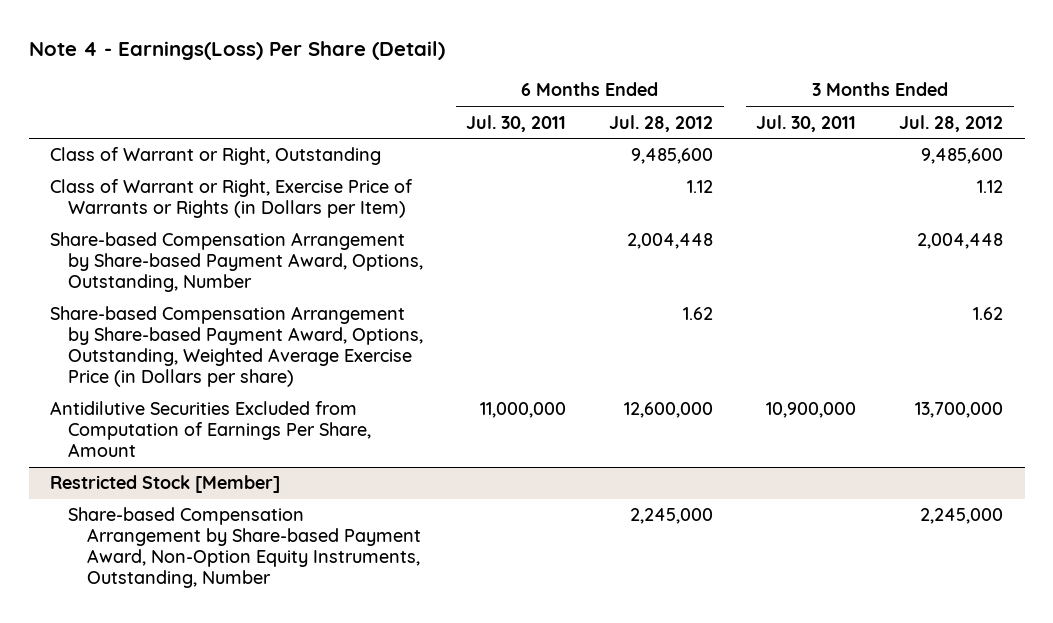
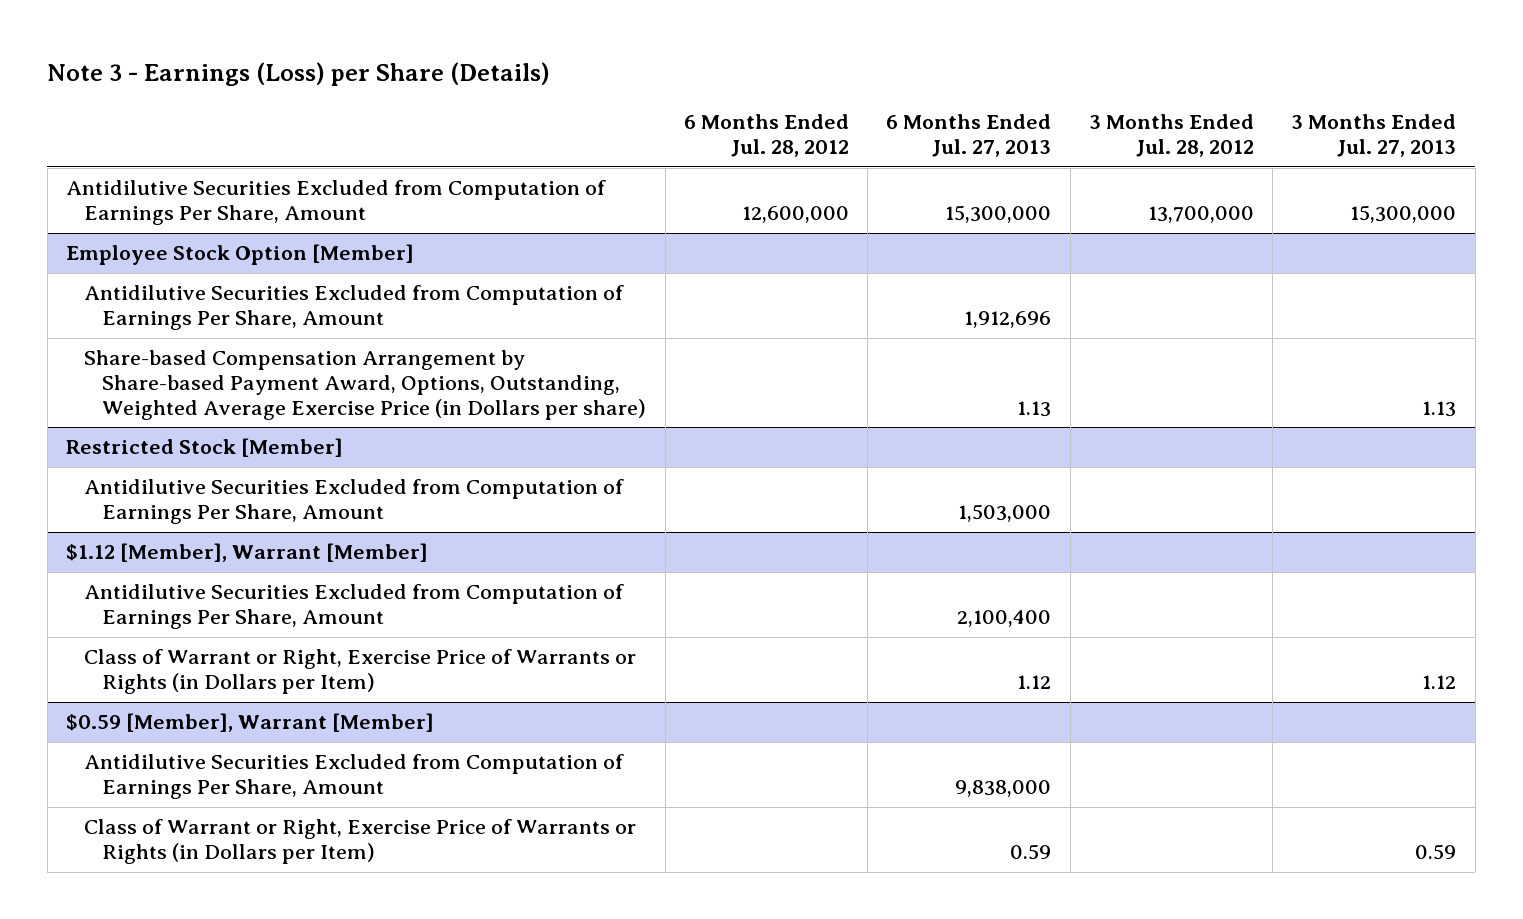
- Note 4 - Earnings(Loss) Per Share (Detail)
+ Note 3 - Earnings (Loss) per Share (Details)
- | 6 Months Ended Jul. 30, 2011 | 6 Months Ended Jul. 28, 2012 | 3 Months Ended Jul. 30, 2011 | 3 Months Ended Jul. 28, 2012
+ | 6 Months Ended Jul. 28, 2012 | 6 Months Ended Jul. 27, 2013 | 3 Months Ended Jul. 28, 2012 | 3 Months Ended Jul. 27, 2013
- Class of Warrant or Right, Outstanding | | 9,485,600 | | 9,485,600
- Class of Warrant or Right, Exercise Price of Warrants or Rights (in Dollars per Item) | | 1.12 | | 1.12
- Share-based Compensation Arrangement by Share-based Payment Award, Options, Outstanding, Number | | 2,004,448 | | 2,004,448
- Share-based Compensation Arrangement by Share-based Payment Award, Options, Outstanding, Weighted Average Exercise Price (in Dollars per share) | | 1.62 | | 1.62
+ Employee Stock Option [Member]
+ Antidilutive Securities Excluded from Computation of Earnings Per Share, Amount | | 1,912,696 | |
+ Share-based Compensation Arrangement by Share-based Payment Award, Options, Outstanding, Weighted Average Exercise Price (in Dollars per share) | | 1.13 | | 1.13
@ Restricted Stock [Member]
- Share-based Compensation Arrangement by Share-based Payment Award, Non-Option Equity Instruments, Outstanding, Number | | 2,245,000 | | 2,245,000
+ Antidilutive Securities Excluded from Computation of Earnings Per Share, Amount | | 1,503,000 | |
+ $1.12 [Member], Warrant [Member]
+ Antidilutive Securities Excluded from Computation of Earnings Per Share, Amount | | 2,100,400 | |
+ Class of Warrant or Right, Exercise Price of Warrants or Rights (in Dollars per Item) | | 1.12 | | 1.12
+ $0.59 [Member], Warrant [Member]
+ Antidilutive Securities Excluded from Computation of Earnings Per Share, Amount | | 9,838,000 | |
+ Class of Warrant or Right, Exercise Price of Warrants or Rights (in Dollars per Item) | | 0.59 | | 0.59

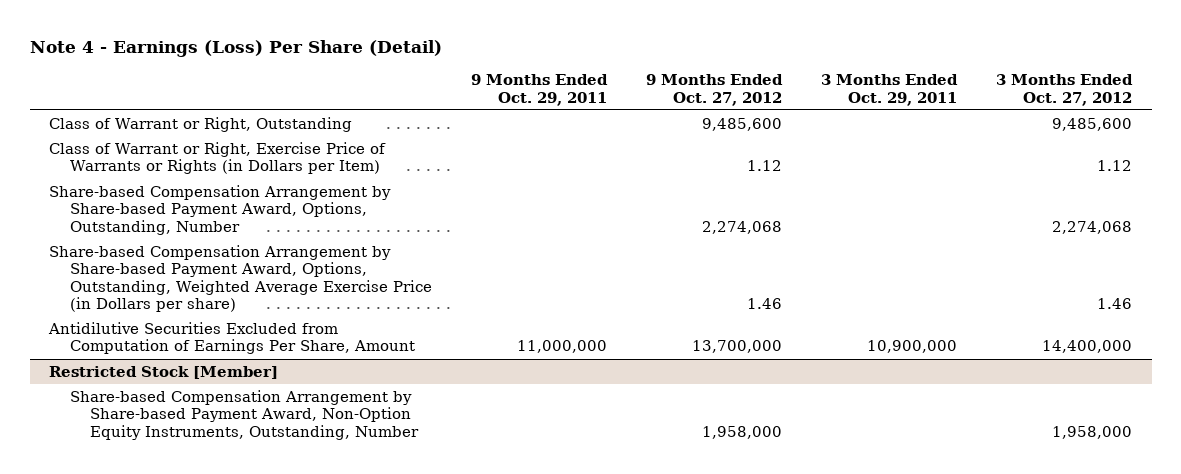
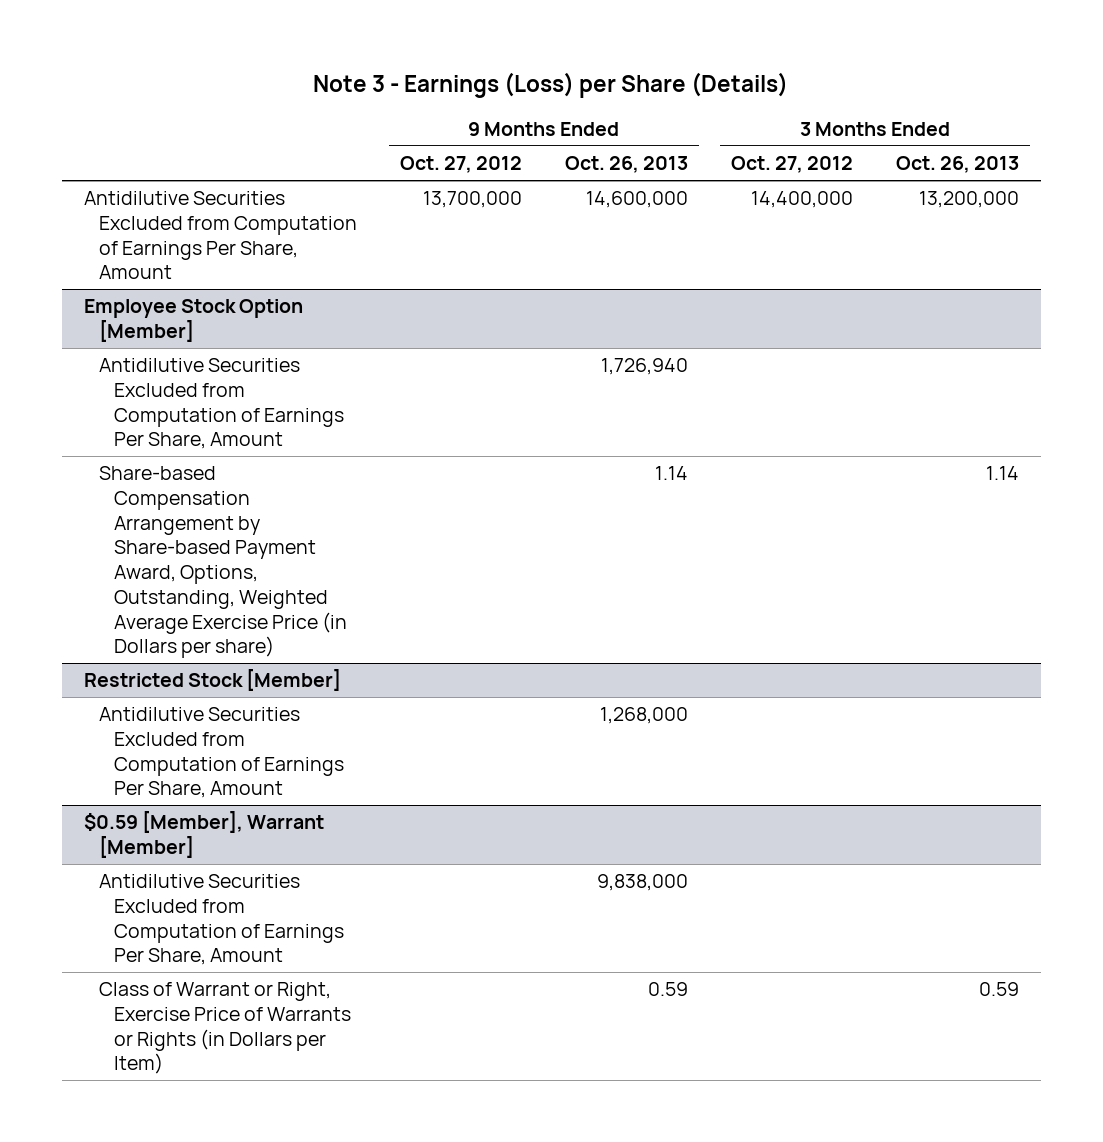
- Note 4 - Earnings (Loss) Per Share (Detail)
+ Note 3 - Earnings (Loss) per Share (Details)
- | 9 Months Ended Oct. 29, 2011 | 9 Months Ended Oct. 27, 2012 | 3 Months Ended Oct. 29, 2011 | 3 Months Ended Oct. 27, 2012
+ | 9 Months Ended Oct. 27, 2012 | 9 Months Ended Oct. 26, 2013 | 3 Months Ended Oct. 27, 2012 | 3 Months Ended Oct. 26, 2013
- Class of Warrant or Right, Outstanding | | 9,485,600 | | 9,485,600
- Class of Warrant or Right, Exercise Price of Warrants or Rights (in Dollars per Item) | | 1.12 | | 1.12
- Share-based Compensation Arrangement by Share-based Payment Award, Options, Outstanding, Number | | 2,274,068 | | 2,274,068
- Share-based Compensation Arrangement by Share-based Payment Award, Options, Outstanding, Weighted Average Exercise Price (in Dollars per share) | | 1.46 | | 1.46
+ Employee Stock Option [Member]
+ Antidilutive Securities Excluded from Computation of Earnings Per Share, Amount | | 1,726,940 | |
+ Share-based Compensation Arrangement by Share-based Payment Award, Options, Outstanding, Weighted Average Exercise Price (in Dollars per share) | | 1.14 | | 1.14
@ Restricted Stock [Member]
- Share-based Compensation Arrangement by Share-based Payment Award, Non-Option Equity Instruments, Outstanding, Number | | 1,958,000 | | 1,958,000
+ Antidilutive Securities Excluded from Computation of Earnings Per Share, Amount | | 1,268,000 | |
+ $0.59 [Member], Warrant [Member]
+ Antidilutive Securities Excluded from Computation of Earnings Per Share, Amount | | 9,838,000 | |
+ Class of Warrant or Right, Exercise Price of Warrants or Rights (in Dollars per Item) | | 0.59 | | 0.59

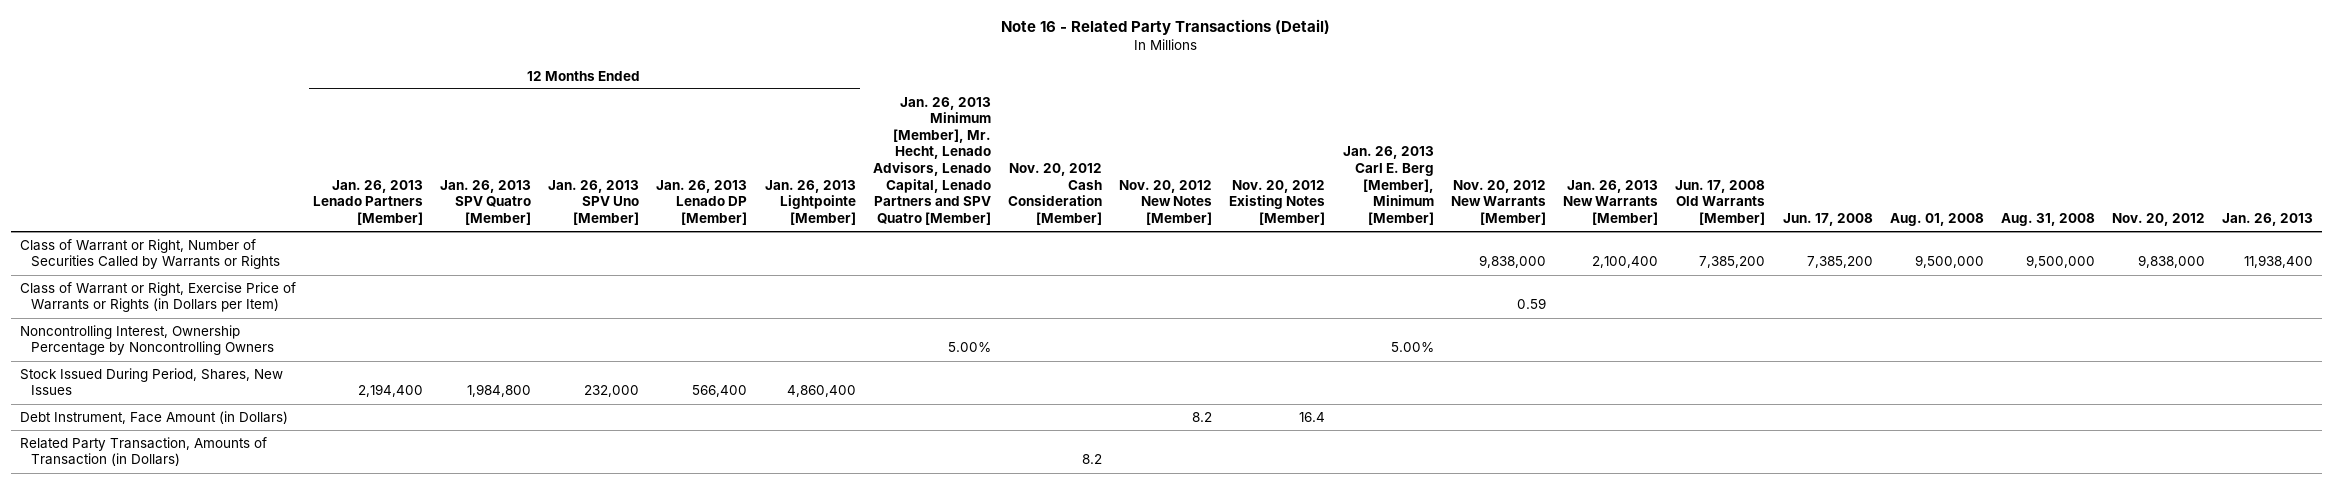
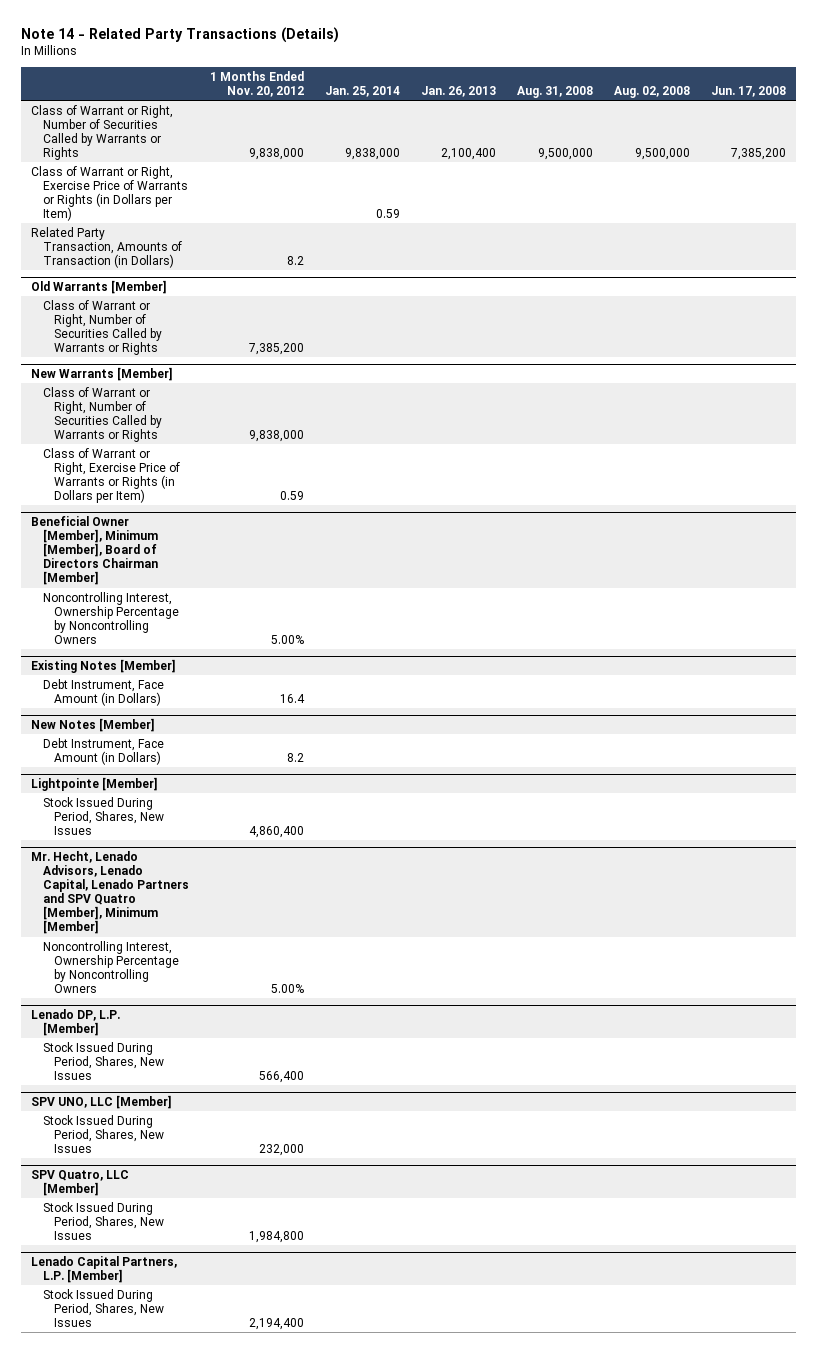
- Note 16 - Related Party Transactions (Detail)
+ Note 14 - Related Party Transactions (Details)
- | 12 Months Ended Jan. 26, 2013 Lenado Partners [Member] | 12 Months Ended Jan. 26, 2013 SPV Quatro [Member] | 12 Months Ended Jan. 26, 2013 SPV Uno [Member] | 12 Months Ended Jan. 26, 2013 Lenado DP [Member] | 12 Months Ended Jan. 26, 2013 Lightpointe [Member] | Jan. 26, 2013 Minimum [Member], Mr. Hecht, Lenado Advisors, Lenado Capital, Lenado Partners and SPV Quatro [Member] | Nov. 20, 2012 Cash Consideration [Member] | Nov. 20, 2012 New Notes [Member] | Nov. 20, 2012 Existing Notes [Member] | Jan. 26, 2013 Carl E. Berg [Member], Minimum [Member] | Nov. 20, 2012 New Warrants [Member] | Jan. 26, 2013 New Warrants [Member] | Jun. 17, 2008 Old Warrants [Member] | Jun. 17, 2008 | Aug. 01, 2008 | Aug. 31, 2008 | Nov. 20, 2012 | Jan. 26, 2013
+ | 1 Months Ended Nov. 20, 2012 | Jan. 25, 2014 | Jan. 26, 2013 | Aug. 31, 2008 | Aug. 02, 2008 | Jun. 17, 2008
- Class of Warrant or Right, Number of Securities Called by Warrants or Rights | | | | | | | | | | | 9,838,000 | 2,100,400 | 7,385,200 | 7,385,200 | 9,500,000 | 9,500,000 | 9,838,000 | 11,938,400
+ Class of Warrant or Right, Number of Securities Called by Warrants or Rights | 9,838,000 | 9,838,000 | 2,100,400 | 9,500,000 | 9,500,000 | 7,385,200
- Noncontrolling Interest, Ownership Percentage by Noncontrolling Owners | | | | | | 5.00% | | | | 5.00% | | | | | | | |
- Stock Issued During Period, Shares, New Issues | 2,194,400 | 1,984,800 | 232,000 | 566,400 | 4,860,400 | | | | | | | | | | | | |
- Debt Instrument, Face Amount (in Dollars) | | | | | | | | 8.2 | 16.4 | | | | | | | | |
+ Old Warrants [Member]
+ Class of Warrant or Right, Number of Securities Called by Warrants or Rights | 7,385,200 | | | | |
+ New Warrants [Member]
+ Class of Warrant or Right, Number of Securities Called by Warrants or Rights | 9,838,000 | | | | |
+ Class of Warrant or Right, Exercise Price of Warrants or Rights (in Dollars per Item) | 0.59 | | | | |
+ Beneficial Owner [Member], Minimum [Member], Board of Directors Chairman [Member]
+ Noncontrolling Interest, Ownership Percentage by Noncontrolling Owners | 5.00% | | | | |
+ Existing Notes [Member]
+ Debt Instrument, Face Amount (in Dollars) | 16.4 | | | | |
+ New Notes [Member]
+ Debt Instrument, Face Amount (in Dollars) | 8.2 | | | | |
+ Lightpointe [Member]
+ Stock Issued During Period, Shares, New Issues | 4,860,400 | | | | |
+ Mr. Hecht, Lenado Advisors, Lenado Capital, Lenado Partners and SPV Quatro [Member], Minimum [Member]
+ Noncontrolling Interest, Ownership Percentage by Noncontrolling Owners | 5.00% | | | | |
+ Lenado DP, L.P. [Member]
+ Stock Issued During Period, Shares, New Issues | 566,400 | | | | |
+ SPV UNO, LLC [Member]
+ Stock Issued During Period, Shares, New Issues | 232,000 | | | | |
+ SPV Quatro, LLC [Member]
+ Stock Issued During Period, Shares, New Issues | 1,984,800 | | | | |
+ Lenado Capital Partners, L.P. [Member]
+ Stock Issued During Period, Shares, New Issues | 2,194,400 | | | | |

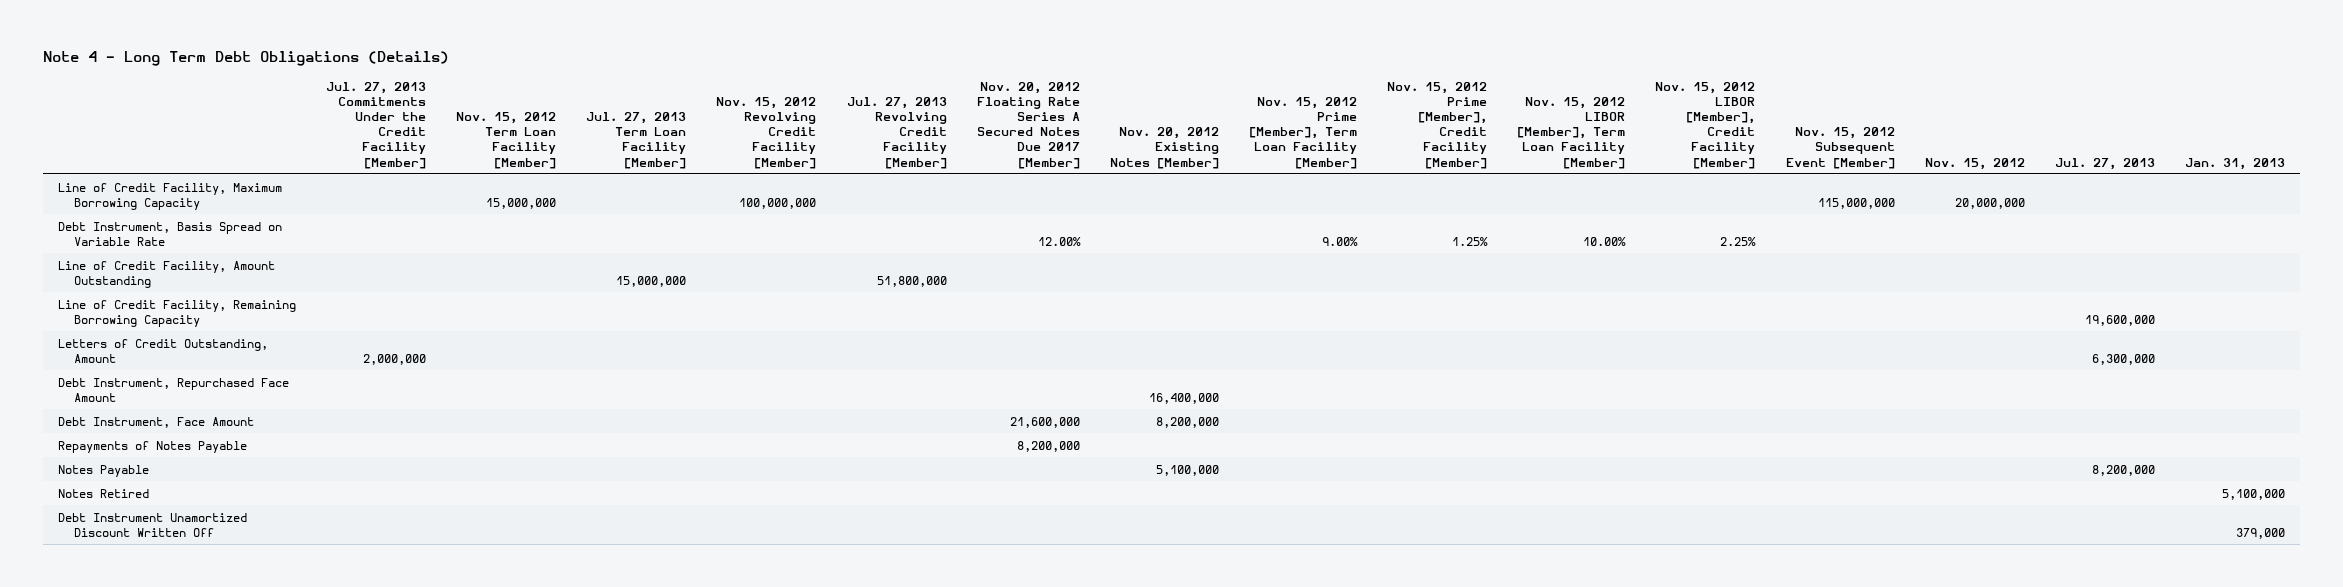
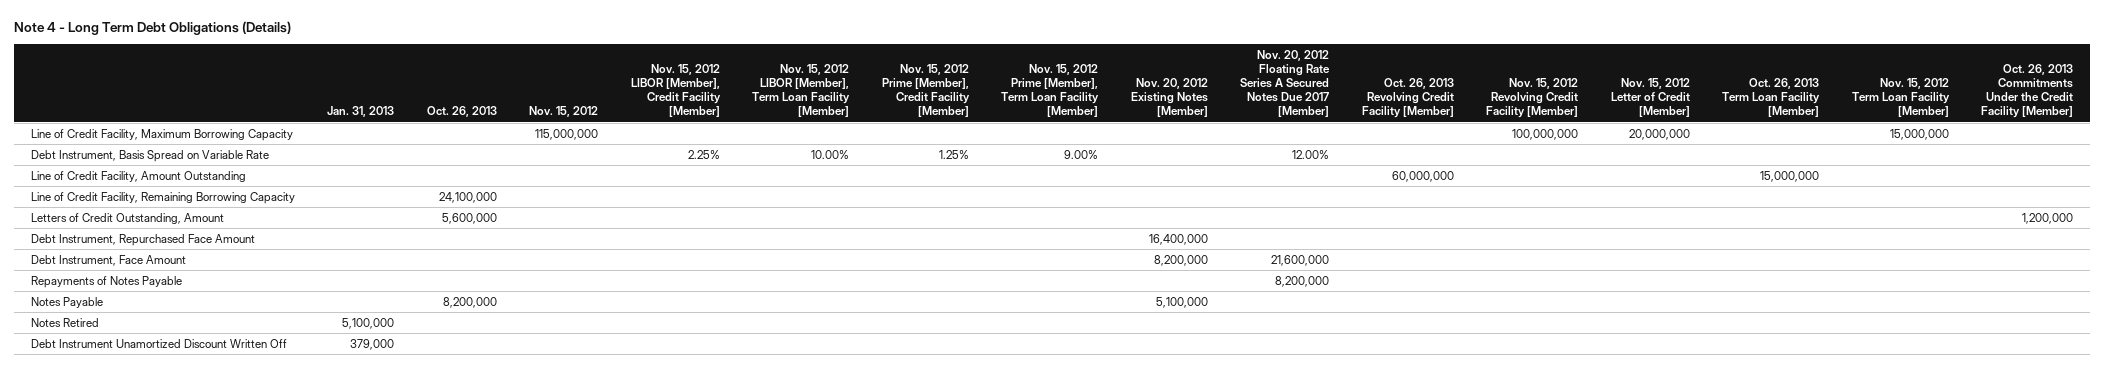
- | Jul. 27, 2013 Commitments Under the Credit Facility [Member] | Nov. 15, 2012 Term Loan Facility [Member] | Jul. 27, 2013 Term Loan Facility [Member] | Nov. 15, 2012 Revolving Credit Facility [Member] | Jul. 27, 2013 Revolving Credit Facility [Member] | Nov. 20, 2012 Floating Rate Series A Secured Notes Due 2017 [Member] | Nov. 20, 2012 Existing Notes [Member] | Nov. 15, 2012 Prime [Member], Term Loan Facility [Member] | Nov. 15, 2012 Prime [Member], Credit Facility [Member] | Nov. 15, 2012 LIBOR [Member], Term Loan Facility [Member] | Nov. 15, 2012 LIBOR [Member], Credit Facility [Member] | Nov. 15, 2012 Subsequent Event [Member] | Nov. 15, 2012 | Jul. 27, 2013 | Jan. 31, 2013
+ | Jan. 31, 2013 | Oct. 26, 2013 | Nov. 15, 2012 | Nov. 15, 2012 LIBOR [Member], Credit Facility [Member] | Nov. 15, 2012 LIBOR [Member], Term Loan Facility [Member] | Nov. 15, 2012 Prime [Member], Credit Facility [Member] | Nov. 15, 2012 Prime [Member], Term Loan Facility [Member] | Nov. 20, 2012 Existing Notes [Member] | Nov. 20, 2012 Floating Rate Series A Secured Notes Due 2017 [Member] | Oct. 26, 2013 Revolving Credit Facility [Member] | Nov. 15, 2012 Revolving Credit Facility [Member] | Nov. 15, 2012 Letter of Credit [Member] | Oct. 26, 2013 Term Loan Facility [Member] | Nov. 15, 2012 Term Loan Facility [Member] | Oct. 26, 2013 Commitments Under the Credit Facility [Member]
- Line of Credit Facility, Maximum Borrowing Capacity | | 15,000,000 | | 100,000,000 | | | | | | | | 115,000,000 | 20,000,000 | |
+ Line of Credit Facility, Maximum Borrowing Capacity | | | 115,000,000 | | | | | | | | 100,000,000 | 20,000,000 | | 15,000,000 |

